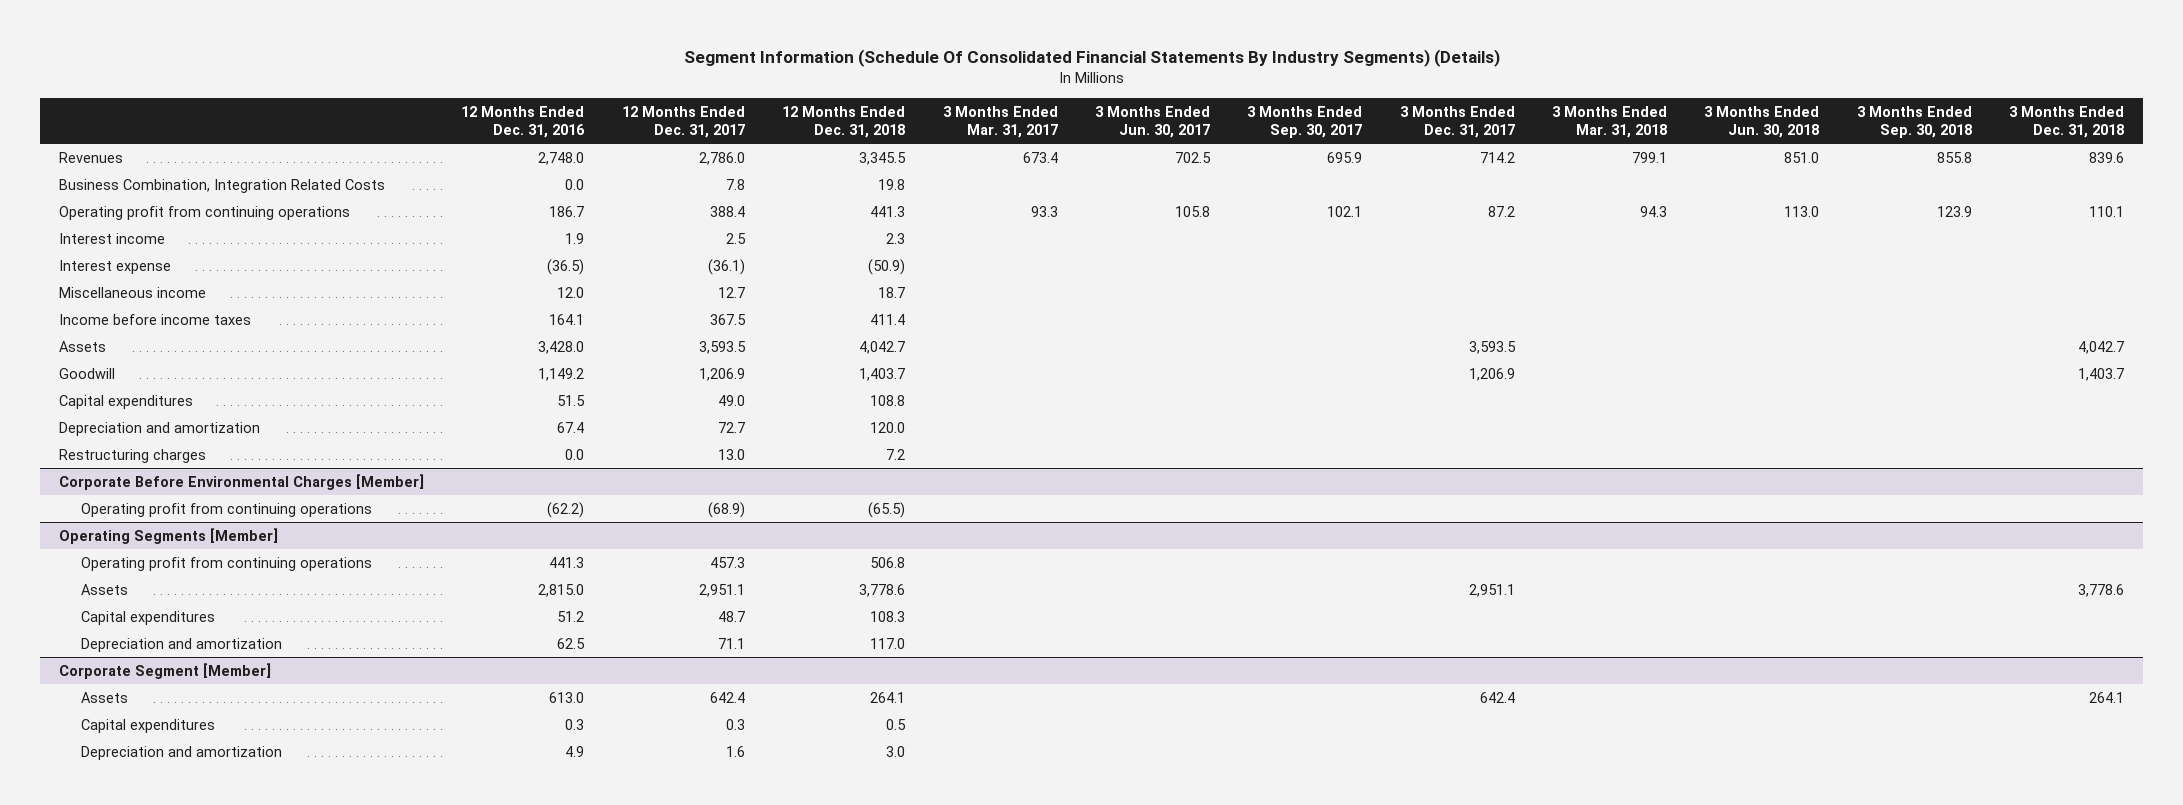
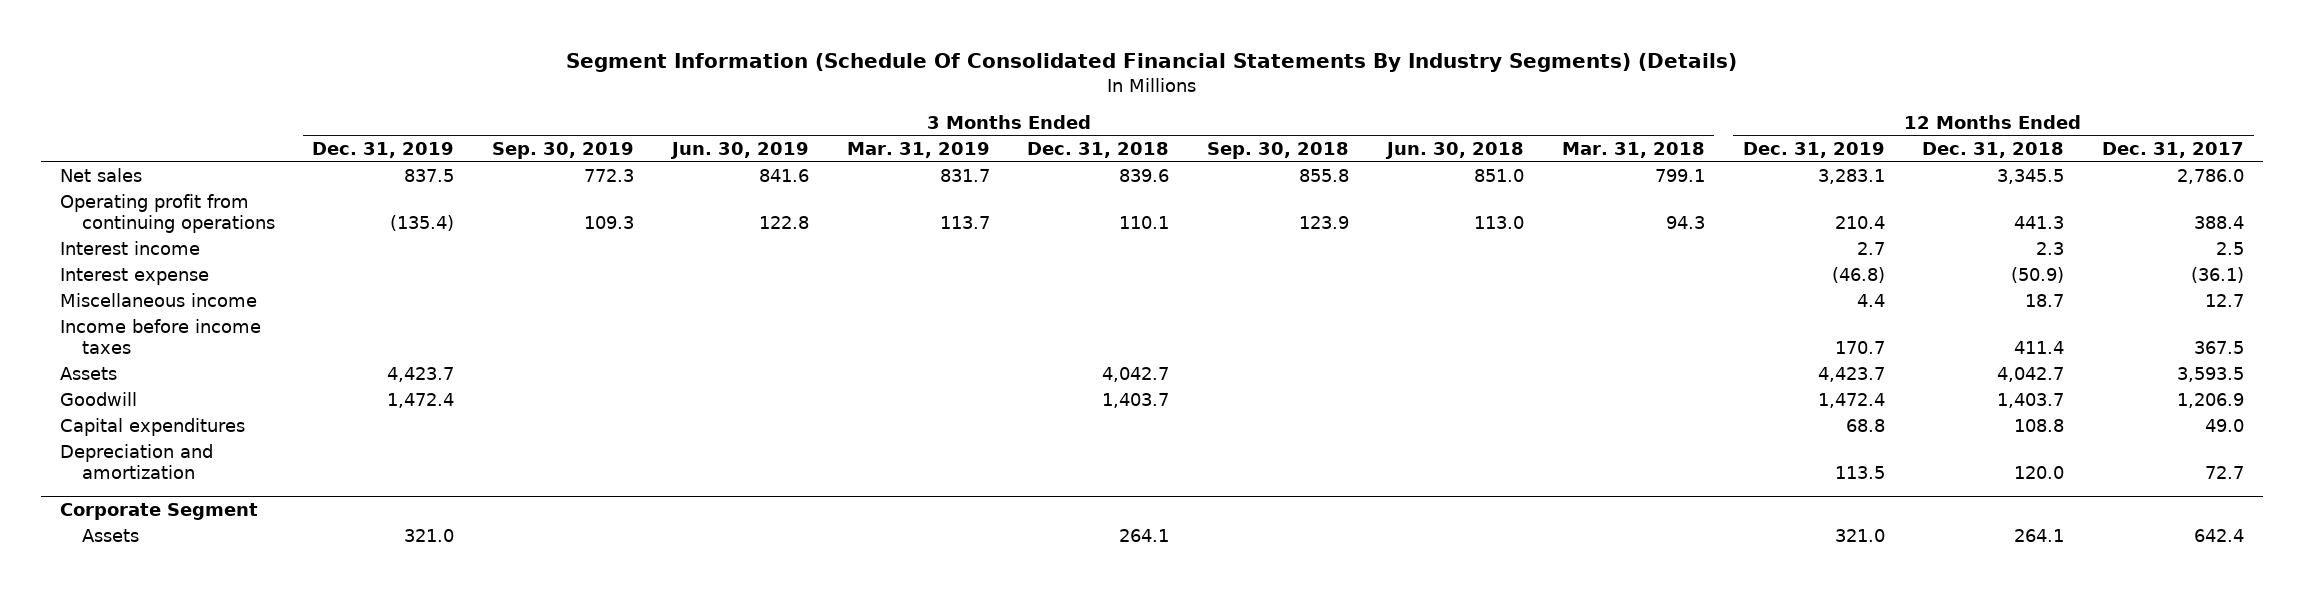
- | 12 Months Ended Dec. 31, 2016 | 12 Months Ended Dec. 31, 2017 | 12 Months Ended Dec. 31, 2018 | 3 Months Ended Mar. 31, 2017 | 3 Months Ended Jun. 30, 2017 | 3 Months Ended Sep. 30, 2017 | 3 Months Ended Dec. 31, 2017 | 3 Months Ended Mar. 31, 2018 | 3 Months Ended Jun. 30, 2018 | 3 Months Ended Sep. 30, 2018 | 3 Months Ended Dec. 31, 2018
+ | 3 Months Ended Dec. 31, 2019 | 3 Months Ended Sep. 30, 2019 | 3 Months Ended Jun. 30, 2019 | 3 Months Ended Mar. 31, 2019 | 3 Months Ended Dec. 31, 2018 | 3 Months Ended Sep. 30, 2018 | 3 Months Ended Jun. 30, 2018 | 3 Months Ended Mar. 31, 2018 | 12 Months Ended Dec. 31, 2019 | 12 Months Ended Dec. 31, 2018 | 12 Months Ended Dec. 31, 2017
- Revenues | 2,748.0 | 2,786.0 | 3,345.5 | 673.4 | 702.5 | 695.9 | 714.2 | 799.1 | 851.0 | 855.8 | 839.6
- Business Combination, Integration Related Costs | 0.0 | 7.8 | 19.8 | | | | | | | |
+ Net sales | 837.5 | 772.3 | 841.6 | 831.7 | 839.6 | 855.8 | 851.0 | 799.1 | 3,283.1 | 3,345.5 | 2,786.0
- Restructuring charges | 0.0 | 13.0 | 7.2 | | | | | | | |
- Corporate Before Environmental Charges [Member]
- Operating profit from continuing operations | (62.2) | (68.9) | (65.5) | | | | | | | |
- Operating Segments [Member]
- Operating profit from continuing operations | 441.3 | 457.3 | 506.8 | | | | | | | |
- Assets | 2,815.0 | 2,951.1 | 3,778.6 | | | | 2,951.1 | | | | 3,778.6
- Capital expenditures | 51.2 | 48.7 | 108.3 | | | | | | | |
- Depreciation and amortization | 62.5 | 71.1 | 117.0 | | | | | | | |
- Corporate Segment [Member]
+ Corporate Segment
- Capital expenditures | 0.3 | 0.3 | 0.5 | | | | | | | |
- Depreciation and amortization | 4.9 | 1.6 | 3.0 | | | | | | | |

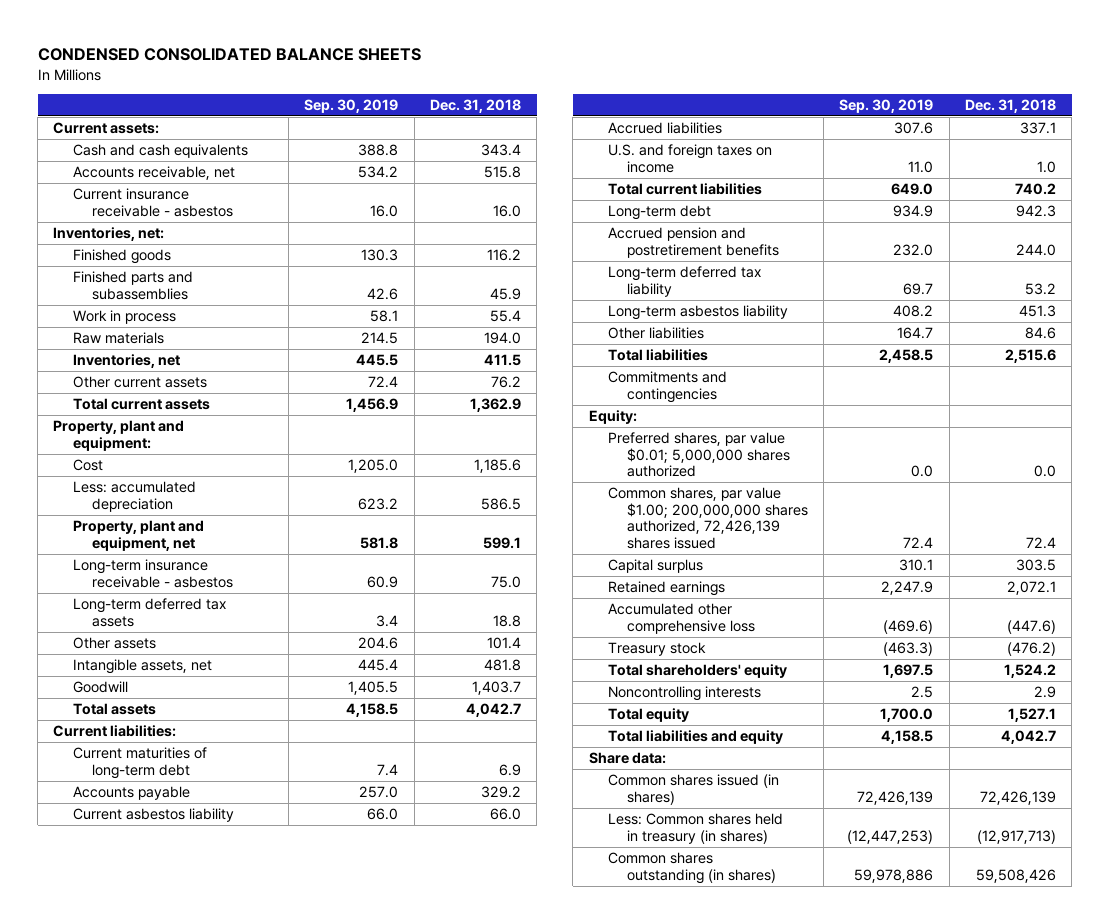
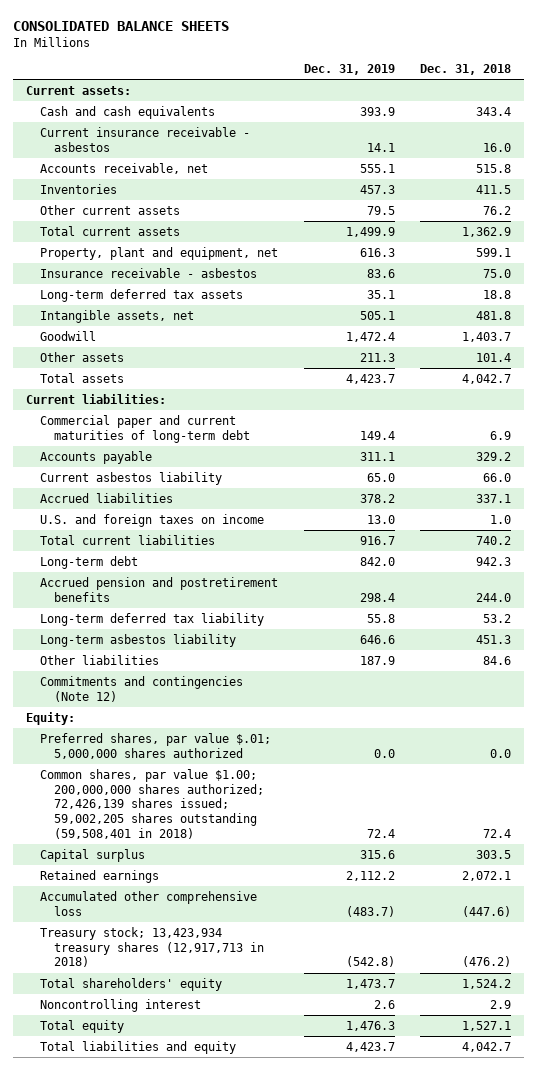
- CONDENSED CONSOLIDATED BALANCE SHEETS
+ CONSOLIDATED BALANCE SHEETS
- | Sep. 30, 2019 | Dec. 31, 2018
+ | Dec. 31, 2019 | Dec. 31, 2018
- Inventories, net:
- Finished goods | 130.3 | 116.2
- Finished parts and subassemblies | 42.6 | 45.9
- Work in process | 58.1 | 55.4
- Raw materials | 214.5 | 194.0
- Inventories, net | 445.5 | 411.5
moved down: Accounts receivable, net | 555.1 | 515.8
+ Inventories | 457.3 | 411.5
- Property, plant and equipment:
- Cost | 1,205.0 | 1,185.6
- Less: accumulated depreciation | 623.2 | 586.5
- Long-term insurance receivable - asbestos | 60.9 | 75.0
+ Insurance receivable - asbestos | 83.6 | 75.0
moved down: Other assets | 211.3 | 101.4
- Current maturities of long-term debt | 7.4 | 6.9
+ Commercial paper and current maturities of long-term debt | 149.4 | 6.9
- Total liabilities | 2,458.5 | 2,515.6
- Commitments and contingencies
+ Commitments and contingencies (Note 12)
- Preferred shares, par value $0.01; 5,000,000 shares authorized | 0.0 | 0.0
- Common shares, par value $1.00; 200,000,000 shares authorized, 72,426,139 shares issued | 72.4 | 72.4
+ Preferred shares, par value $.01; 5,000,000 shares authorized | 0.0 | 0.0
+ Common shares, par value $1.00; 200,000,000 shares authorized; 72,426,139 shares issued; 59,002,205 shares outstanding (59,508,401 in 2018) | 72.4 | 72.4
- Treasury stock | (463.3) | (476.2)
+ Treasury stock; 13,423,934 treasury shares (12,917,713 in 2018) | (542.8) | (476.2)
- Noncontrolling interests | 2.5 | 2.9
+ Noncontrolling interest | 2.6 | 2.9
- Share data:
- Common shares issued (in shares) | 72,426,139 | 72,426,139
- Less: Common shares held in treasury (in shares) | (12,447,253) | (12,917,713)
- Common shares outstanding (in shares) | 59,978,886 | 59,508,426

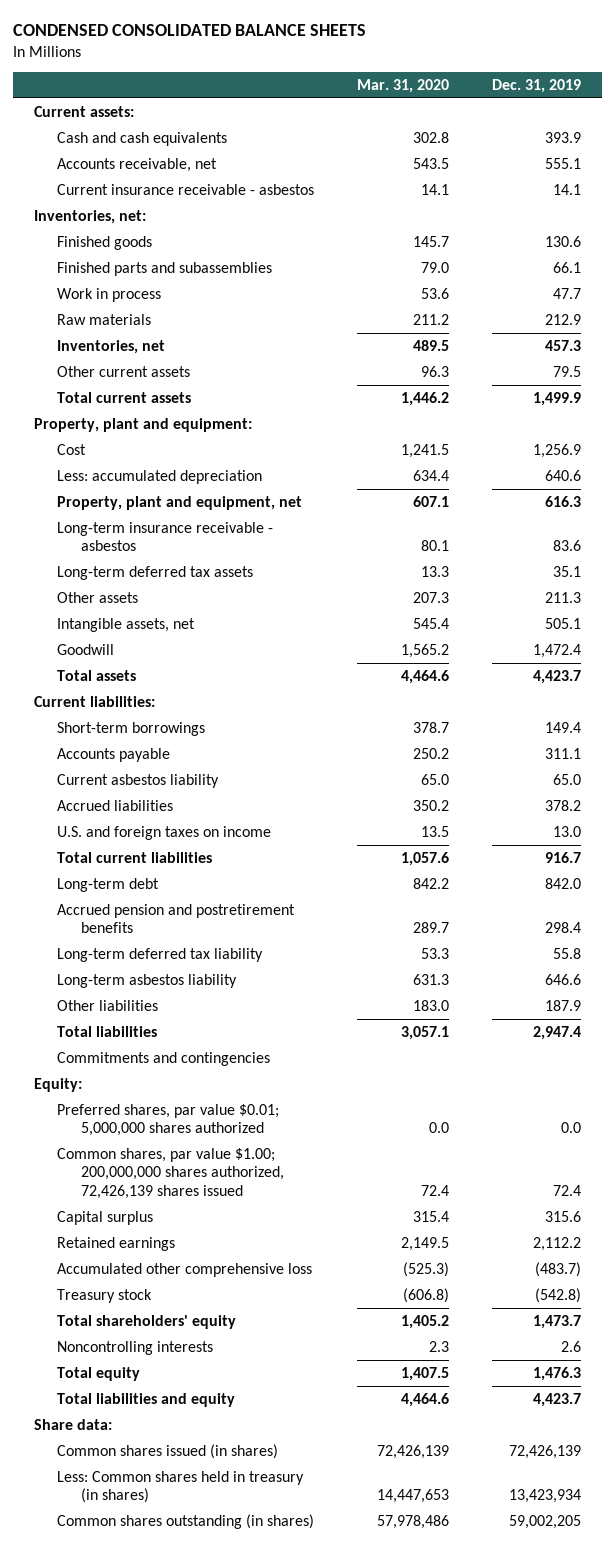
- CONSOLIDATED BALANCE SHEETS
+ CONDENSED CONSOLIDATED BALANCE SHEETS
- | Dec. 31, 2019 | Dec. 31, 2018
+ | Mar. 31, 2020 | Dec. 31, 2019
- Inventories | 457.3 | 411.5
moved down: Current insurance receivable - asbestos | 14.1 | 14.1
+ Inventories, net:
+ Finished goods | 145.7 | 130.6
+ Finished parts and subassemblies | 79.0 | 66.1
+ Work in process | 53.6 | 47.7
+ Raw materials | 211.2 | 212.9
+ Inventories, net | 489.5 | 457.3
+ Property, plant and equipment:
+ Cost | 1,241.5 | 1,256.9
+ Less: accumulated depreciation | 634.4 | 640.6
- Insurance receivable - asbestos | 83.6 | 75.0
+ Long-term insurance receivable - asbestos | 80.1 | 83.6
moved up: Other assets | 207.3 | 211.3
- Commercial paper and current maturities of long-term debt | 149.4 | 6.9
+ Short-term borrowings | 378.7 | 149.4
- Commitments and contingencies (Note 12)
+ Total liabilities | 3,057.1 | 2,947.4
+ Commitments and contingencies
- Preferred shares, par value $.01; 5,000,000 shares authorized | 0.0 | 0.0
- Common shares, par value $1.00; 200,000,000 shares authorized; 72,426,139 shares issued; 59,002,205 shares outstanding (59,508,401 in 2018) | 72.4 | 72.4
+ Preferred shares, par value $0.01; 5,000,000 shares authorized | 0.0 | 0.0
+ Common shares, par value $1.00; 200,000,000 shares authorized, 72,426,139 shares issued | 72.4 | 72.4
- Treasury stock; 13,423,934 treasury shares (12,917,713 in 2018) | (542.8) | (476.2)
+ Treasury stock | (606.8) | (542.8)
- Noncontrolling interest | 2.6 | 2.9
+ Noncontrolling interests | 2.3 | 2.6
+ Share data:
+ Common shares issued (in shares) | 72,426,139 | 72,426,139
+ Less: Common shares held in treasury (in shares) | 14,447,653 | 13,423,934
+ Common shares outstanding (in shares) | 57,978,486 | 59,002,205

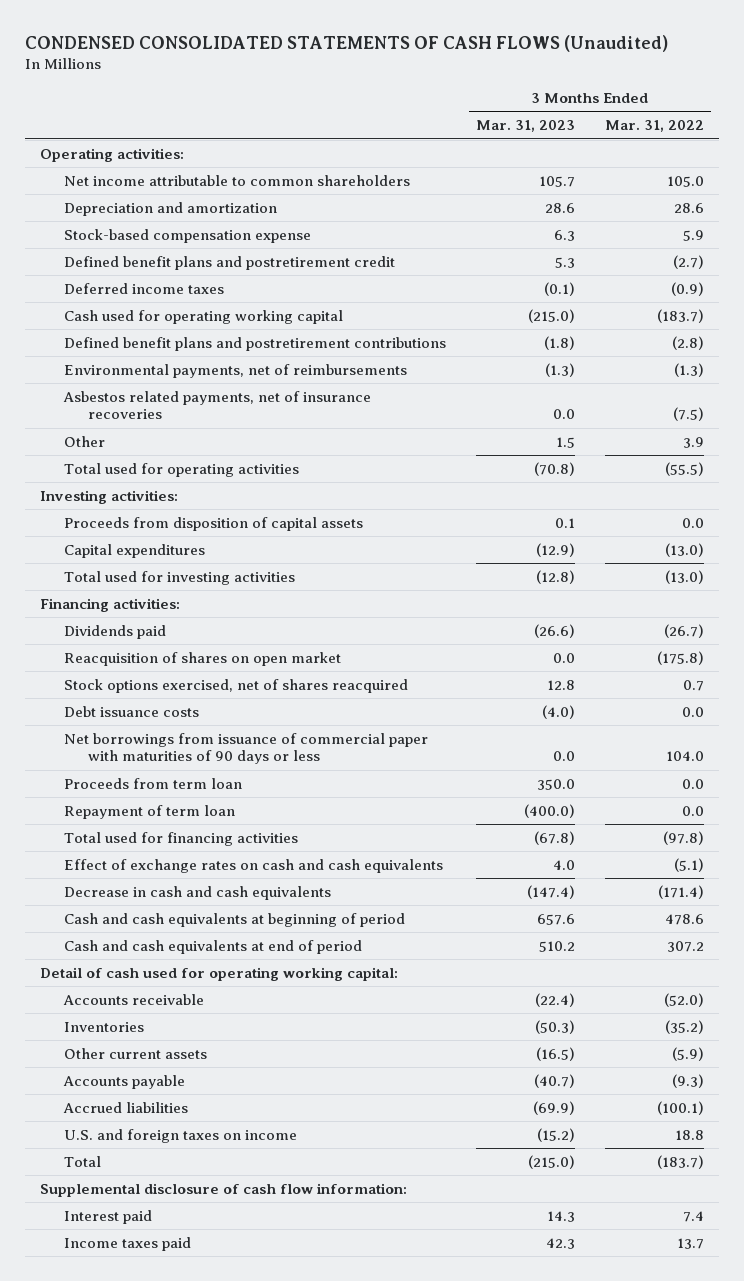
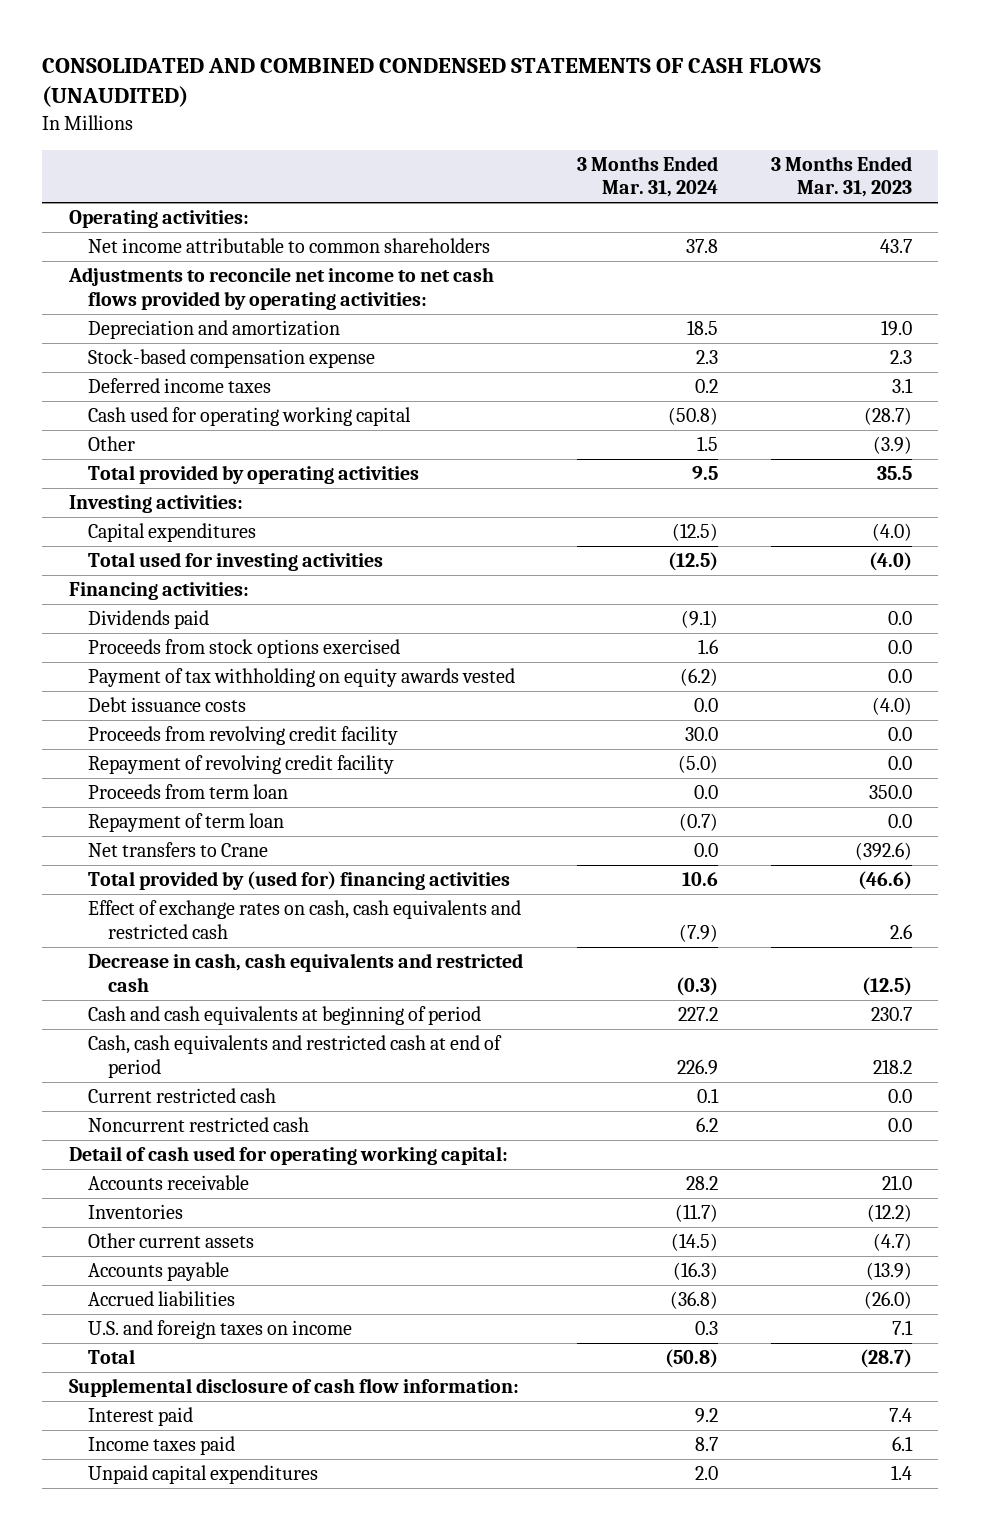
- CONDENSED CONSOLIDATED STATEMENTS OF CASH FLOWS (Unaudited)
+ CONSOLIDATED AND COMBINED CONDENSED STATEMENTS OF CASH FLOWS (UNAUDITED)
- | 3 Months Ended Mar. 31, 2023 | 3 Months Ended Mar. 31, 2022
+ | 3 Months Ended Mar. 31, 2024 | 3 Months Ended Mar. 31, 2023
- Net income attributable to common shareholders | 105.7 | 105.0
- Depreciation and amortization | 28.6 | 28.6
- Stock-based compensation expense | 6.3 | 5.9
- Defined benefit plans and postretirement credit | 5.3 | (2.7)
- Deferred income taxes | (0.1) | (0.9)
- Cash used for operating working capital | (215.0) | (183.7)
- Defined benefit plans and postretirement contributions | (1.8) | (2.8)
- Environmental payments, net of reimbursements | (1.3) | (1.3)
- Asbestos related payments, net of insurance recoveries | 0.0 | (7.5)
- Other | 1.5 | 3.9
- Total used for operating activities | (70.8) | (55.5)
+ Net income attributable to common shareholders | 37.8 | 43.7
+ Adjustments to reconcile net income to net cash flows provided by operating activities:
+ Depreciation and amortization | 18.5 | 19.0
+ Stock-based compensation expense | 2.3 | 2.3
+ Deferred income taxes | 0.2 | 3.1
+ Cash used for operating working capital | (50.8) | (28.7)
+ Other | 1.5 | (3.9)
+ Total provided by operating activities | 9.5 | 35.5
- Proceeds from disposition of capital assets | 0.1 | 0.0
- Capital expenditures | (12.9) | (13.0)
- Total used for investing activities | (12.8) | (13.0)
+ Capital expenditures | (12.5) | (4.0)
+ Total used for investing activities | (12.5) | (4.0)
- Dividends paid | (26.6) | (26.7)
- Reacquisition of shares on open market | 0.0 | (175.8)
- Stock options exercised, net of shares reacquired | 12.8 | 0.7
+ Dividends paid | (9.1) | 0.0
+ Proceeds from stock options exercised | 1.6 | 0.0
+ Payment of tax withholding on equity awards vested | (6.2) | 0.0
- Net borrowings from issuance of commercial paper with maturities of 90 days or less | 0.0 | 104.0
+ Proceeds from revolving credit facility | 30.0 | 0.0
+ Repayment of revolving credit facility | (5.0) | 0.0
- Repayment of term loan | (400.0) | 0.0
- Total used for financing activities | (67.8) | (97.8)
- Effect of exchange rates on cash and cash equivalents | 4.0 | (5.1)
- Decrease in cash and cash equivalents | (147.4) | (171.4)
- Cash and cash equivalents at beginning of period | 657.6 | 478.6
- Cash and cash equivalents at end of period | 510.2 | 307.2
+ Repayment of term loan | (0.7) | 0.0
+ Net transfers to Crane | 0.0 | (392.6)
+ Total provided by (used for) financing activities | 10.6 | (46.6)
+ Effect of exchange rates on cash, cash equivalents and restricted cash | (7.9) | 2.6
+ Decrease in cash, cash equivalents and restricted cash | (0.3) | (12.5)
+ Cash and cash equivalents at beginning of period | 227.2 | 230.7
+ Cash, cash equivalents and restricted cash at end of period | 226.9 | 218.2
+ Current restricted cash | 0.1 | 0.0
+ Noncurrent restricted cash | 6.2 | 0.0
- Accounts receivable | (22.4) | (52.0)
- Inventories | (50.3) | (35.2)
- Other current assets | (16.5) | (5.9)
- Accounts payable | (40.7) | (9.3)
- Accrued liabilities | (69.9) | (100.1)
- U.S. and foreign taxes on income | (15.2) | 18.8
- Total | (215.0) | (183.7)
+ Accounts receivable | 28.2 | 21.0
+ Inventories | (11.7) | (12.2)
+ Other current assets | (14.5) | (4.7)
+ Accounts payable | (16.3) | (13.9)
+ Accrued liabilities | (36.8) | (26.0)
+ U.S. and foreign taxes on income | 0.3 | 7.1
+ Total | (50.8) | (28.7)
- Interest paid | 14.3 | 7.4
- Income taxes paid | 42.3 | 13.7
+ Interest paid | 9.2 | 7.4
+ Income taxes paid | 8.7 | 6.1
+ Unpaid capital expenditures | 2.0 | 1.4

